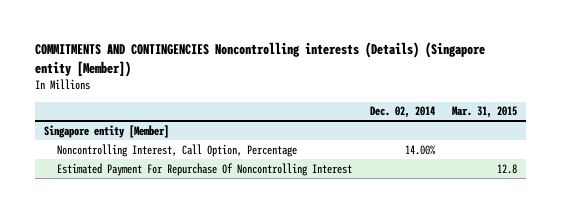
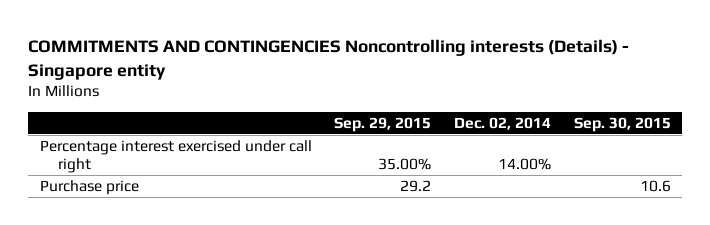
- COMMITMENTS AND CONTINGENCIES Noncontrolling interests (Details) (Singapore entity [Member])
+ COMMITMENTS AND CONTINGENCIES Noncontrolling interests (Details) - Singapore entity
- | Dec. 02, 2014 | Mar. 31, 2015
+ | Sep. 29, 2015 | Dec. 02, 2014 | Sep. 30, 2015
- Singapore entity [Member]
- Noncontrolling Interest, Call Option, Percentage | 14.00% |
- Estimated Payment For Repurchase Of Noncontrolling Interest | | 12.8
+ Percentage interest exercised under call right | 35.00% | 14.00% |
+ Purchase price | 29.2 | | 10.6

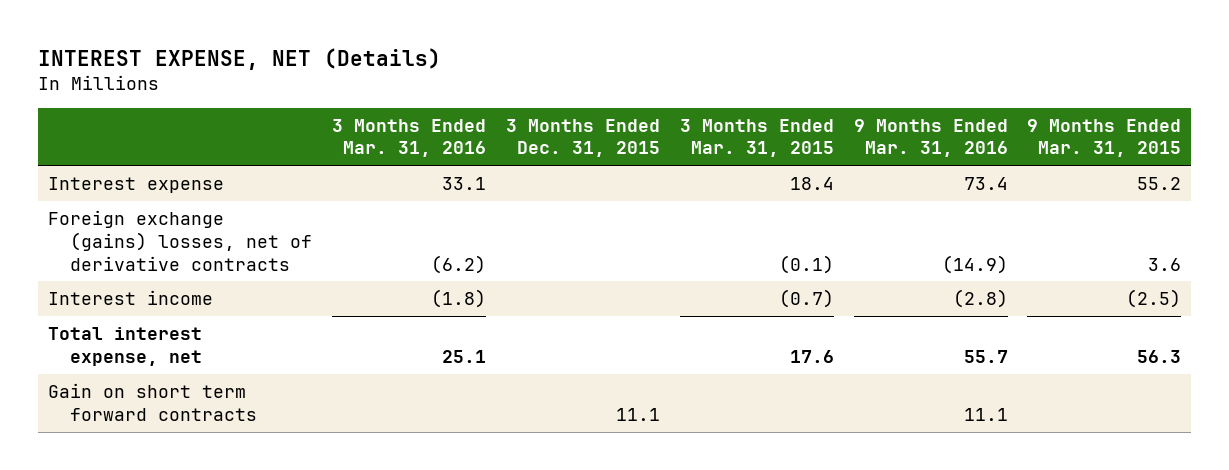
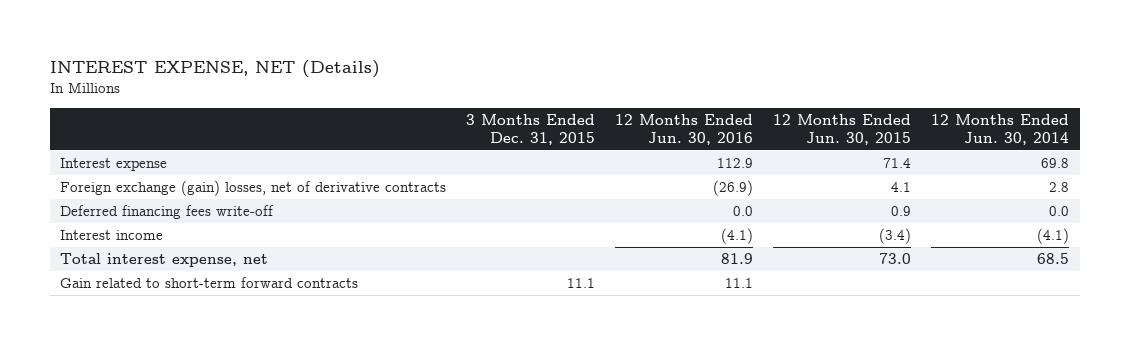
- | 3 Months Ended Mar. 31, 2016 | 3 Months Ended Dec. 31, 2015 | 3 Months Ended Mar. 31, 2015 | 9 Months Ended Mar. 31, 2016 | 9 Months Ended Mar. 31, 2015
+ | 3 Months Ended Dec. 31, 2015 | 12 Months Ended Jun. 30, 2016 | 12 Months Ended Jun. 30, 2015 | 12 Months Ended Jun. 30, 2014
- Foreign exchange (gains) losses, net of derivative contracts | (6.2) | | (0.1) | (14.9) | 3.6
+ Foreign exchange (gain) losses, net of derivative contracts | | (26.9) | 4.1 | 2.8
+ Deferred financing fees write-off | | 0.0 | 0.9 | 0.0
- Gain on short term forward contracts | | 11.1 | | 11.1 |
+ Gain related to short-term forward contracts | 11.1 | 11.1 | |

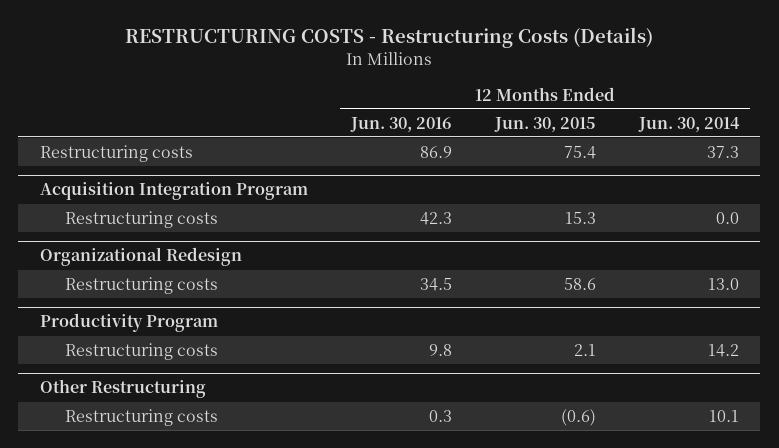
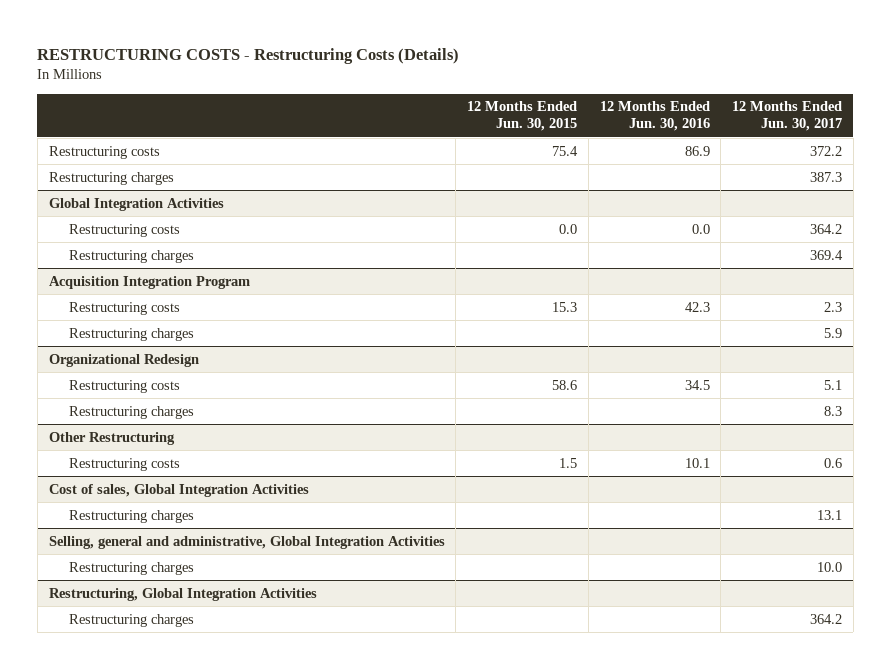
- | 12 Months Ended Jun. 30, 2016 | 12 Months Ended Jun. 30, 2015 | 12 Months Ended Jun. 30, 2014
+ | 12 Months Ended Jun. 30, 2015 | 12 Months Ended Jun. 30, 2016 | 12 Months Ended Jun. 30, 2017
+ Restructuring charges | | | 387.3
+ Global Integration Activities
+ Restructuring costs | 0.0 | 0.0 | 364.2
+ Restructuring charges | | | 369.4
@ Acquisition Integration Program
+ Restructuring charges | | | 5.9
- Productivity Program
- Restructuring costs | 9.8 | 2.1 | 14.2
@ Organizational Redesign
+ Restructuring charges | | | 8.3
@ Other Restructuring
- Restructuring costs | 0.3 | (0.6) | 10.1
+ Restructuring costs | 1.5 | 10.1 | 0.6
+ Cost of sales, Global Integration Activities
+ Restructuring charges | | | 13.1
+ Selling, general and administrative, Global Integration Activities
+ Restructuring charges | | | 10.0
+ Restructuring, Global Integration Activities
+ Restructuring charges | | | 364.2

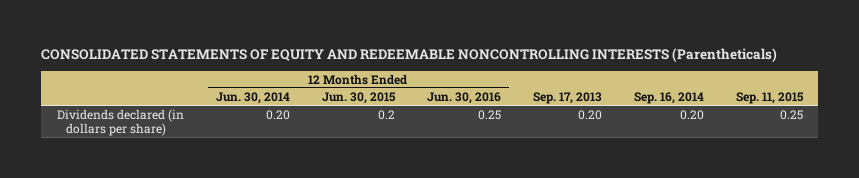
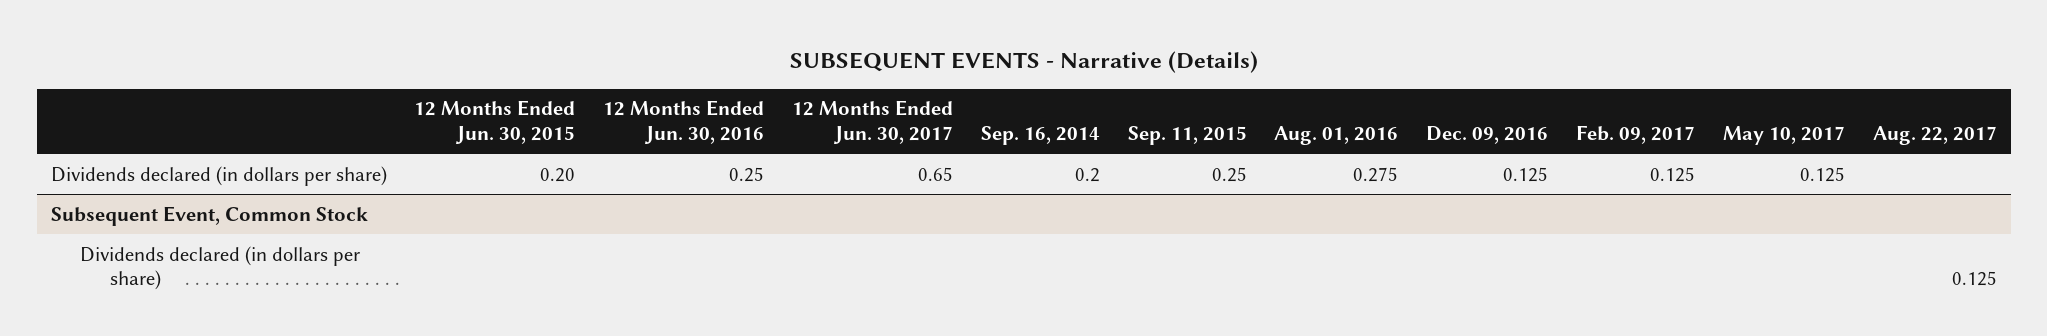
- CONSOLIDATED STATEMENTS OF EQUITY AND REDEEMABLE NONCONTROLLING INTERESTS (Parentheticals)
+ SUBSEQUENT EVENTS - Narrative (Details)
- | 12 Months Ended Jun. 30, 2014 | 12 Months Ended Jun. 30, 2015 | 12 Months Ended Jun. 30, 2016 | Sep. 17, 2013 | Sep. 16, 2014 | Sep. 11, 2015
+ | 12 Months Ended Jun. 30, 2015 | 12 Months Ended Jun. 30, 2016 | 12 Months Ended Jun. 30, 2017 | Sep. 16, 2014 | Sep. 11, 2015 | Aug. 01, 2016 | Dec. 09, 2016 | Feb. 09, 2017 | May 10, 2017 | Aug. 22, 2017
- Dividends declared (in dollars per share) | 0.20 | 0.2 | 0.25 | 0.20 | 0.20 | 0.25
+ Dividends declared (in dollars per share) | 0.20 | 0.25 | 0.65 | 0.2 | 0.25 | 0.275 | 0.125 | 0.125 | 0.125 |
+ Subsequent Event, Common Stock
+ Dividends declared (in dollars per share) | | | | | | | | | | 0.125

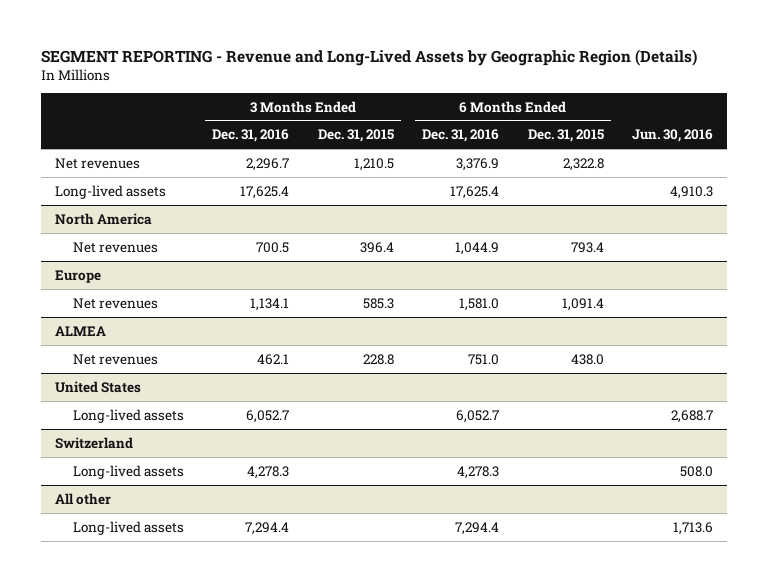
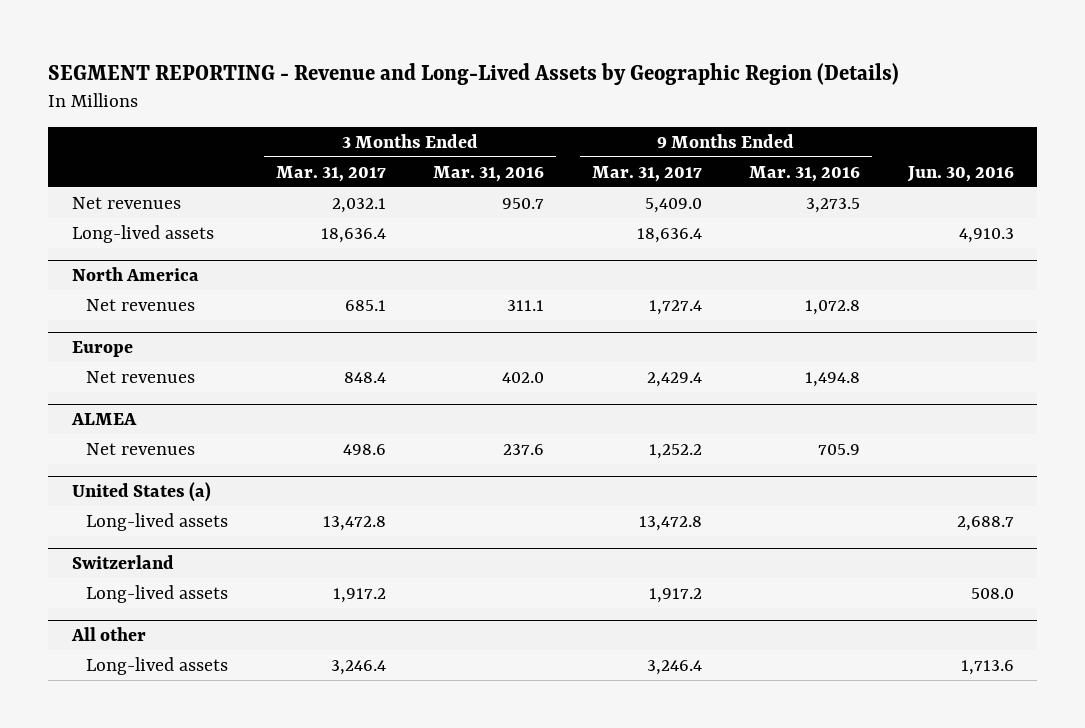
- | 3 Months Ended Dec. 31, 2016 | 3 Months Ended Dec. 31, 2015 | 6 Months Ended Dec. 31, 2016 | 6 Months Ended Dec. 31, 2015 | Jun. 30, 2016
+ | 3 Months Ended Mar. 31, 2017 | 3 Months Ended Mar. 31, 2016 | 9 Months Ended Mar. 31, 2017 | 9 Months Ended Mar. 31, 2016 | Jun. 30, 2016
- United States
+ United States (a)

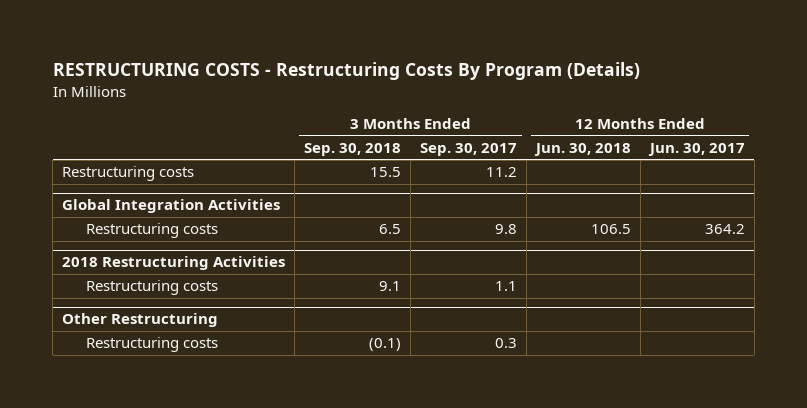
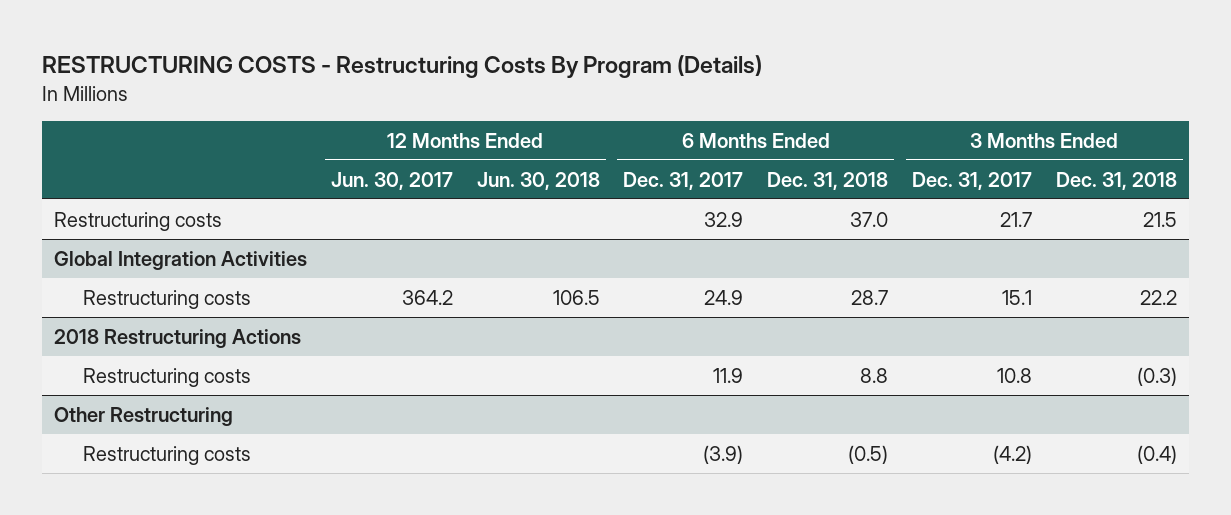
- | 3 Months Ended Sep. 30, 2018 | 3 Months Ended Sep. 30, 2017 | 12 Months Ended Jun. 30, 2018 | 12 Months Ended Jun. 30, 2017
+ | 12 Months Ended Jun. 30, 2017 | 12 Months Ended Jun. 30, 2018 | 6 Months Ended Dec. 31, 2017 | 6 Months Ended Dec. 31, 2018 | 3 Months Ended Dec. 31, 2017 | 3 Months Ended Dec. 31, 2018
- 2018 Restructuring Activities
+ 2018 Restructuring Actions

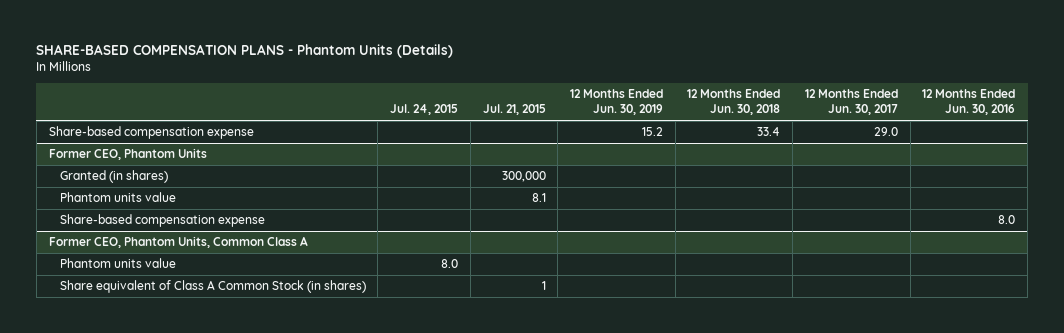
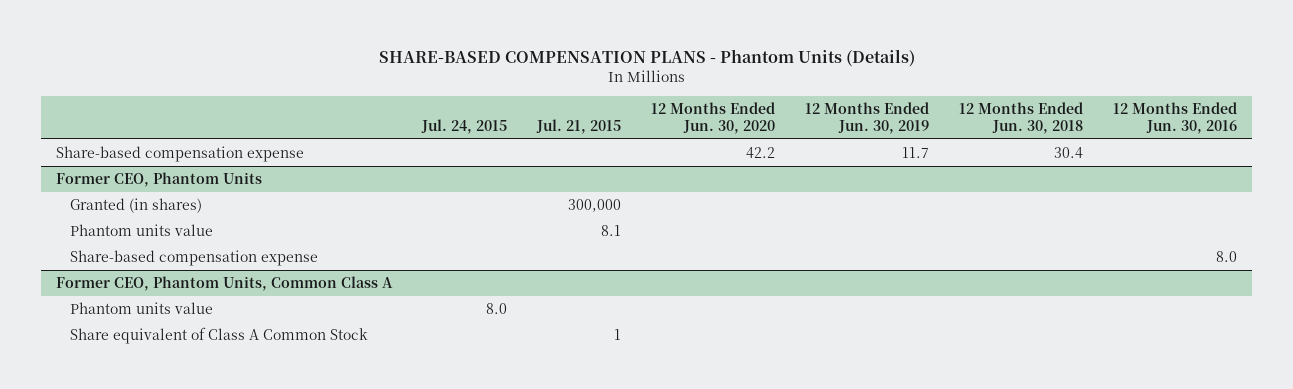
- | Jul. 24, 2015 | Jul. 21, 2015 | 12 Months Ended Jun. 30, 2019 | 12 Months Ended Jun. 30, 2018 | 12 Months Ended Jun. 30, 2017 | 12 Months Ended Jun. 30, 2016
+ | Jul. 24, 2015 | Jul. 21, 2015 | 12 Months Ended Jun. 30, 2020 | 12 Months Ended Jun. 30, 2019 | 12 Months Ended Jun. 30, 2018 | 12 Months Ended Jun. 30, 2016
- Share-based compensation expense | | | 15.2 | 33.4 | 29.0 |
+ Share-based compensation expense | | | 42.2 | 11.7 | 30.4 |
@ Former CEO, Phantom Units, Common Class A
- Share equivalent of Class A Common Stock (in shares) | | 1 | | | |
+ Share equivalent of Class A Common Stock | | 1 | | | |

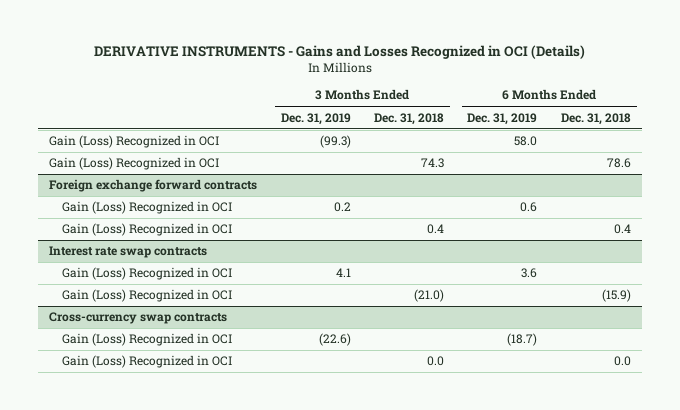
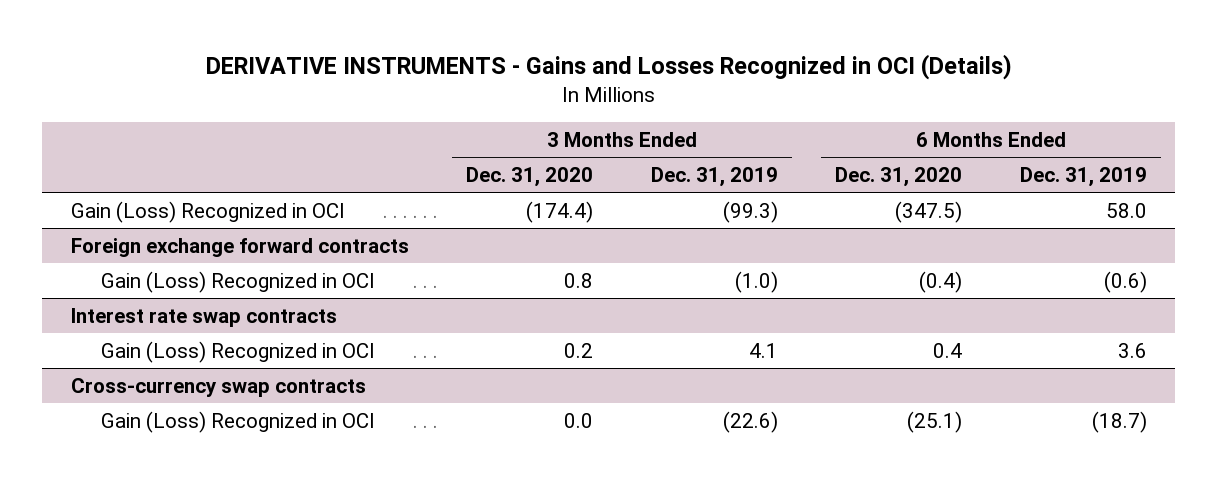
- | 3 Months Ended Dec. 31, 2019 | 3 Months Ended Dec. 31, 2018 | 6 Months Ended Dec. 31, 2019 | 6 Months Ended Dec. 31, 2018
+ | 3 Months Ended Dec. 31, 2020 | 3 Months Ended Dec. 31, 2019 | 6 Months Ended Dec. 31, 2020 | 6 Months Ended Dec. 31, 2019
- Gain (Loss) Recognized in OCI | | 74.3 | | 78.6
@ Foreign exchange forward contracts
- Gain (Loss) Recognized in OCI | 0.2 | | 0.6 |
- Gain (Loss) Recognized in OCI | | 0.4 | | 0.4
+ Gain (Loss) Recognized in OCI | 0.8 | (1.0) | (0.4) | (0.6)
@ Interest rate swap contracts
- Gain (Loss) Recognized in OCI | | (21.0) | | (15.9)
@ Cross-currency swap contracts
- Gain (Loss) Recognized in OCI | | 0.0 | | 0.0

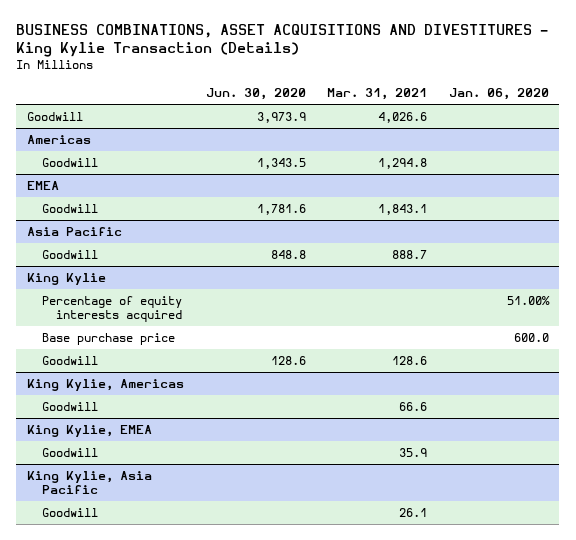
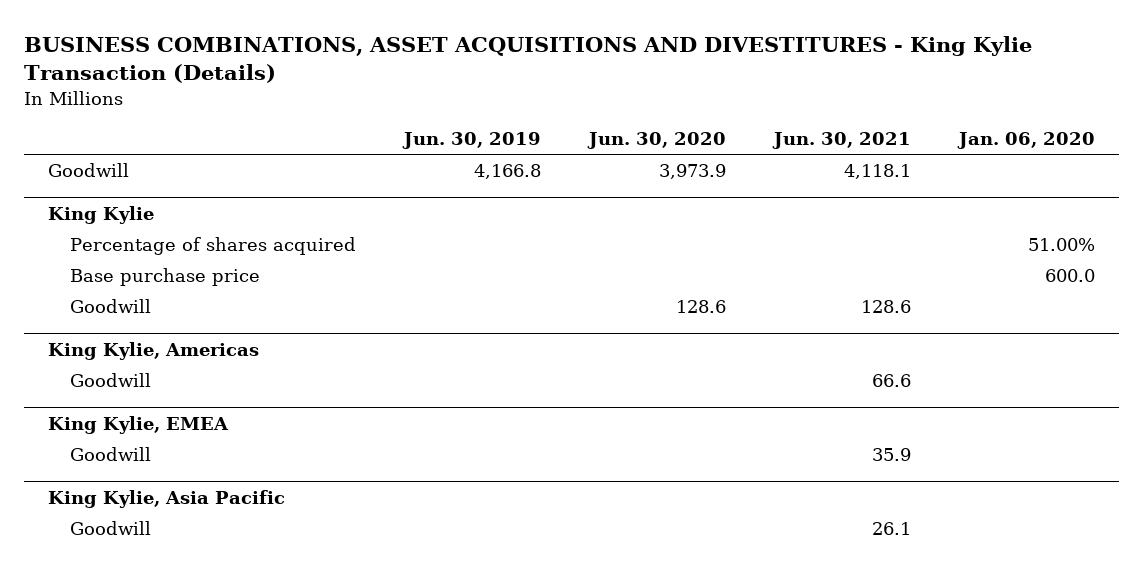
- | Jun. 30, 2020 | Mar. 31, 2021 | Jan. 06, 2020
+ | Jun. 30, 2019 | Jun. 30, 2020 | Jun. 30, 2021 | Jan. 06, 2020
- Americas
- Goodwill | 1,343.5 | 1,294.8 |
- EMEA
- Goodwill | 1,781.6 | 1,843.1 |
- Asia Pacific
- Goodwill | 848.8 | 888.7 |
@ King Kylie
- Percentage of equity interests acquired | | | 51.00%
+ Percentage of shares acquired | | | | 51.00%

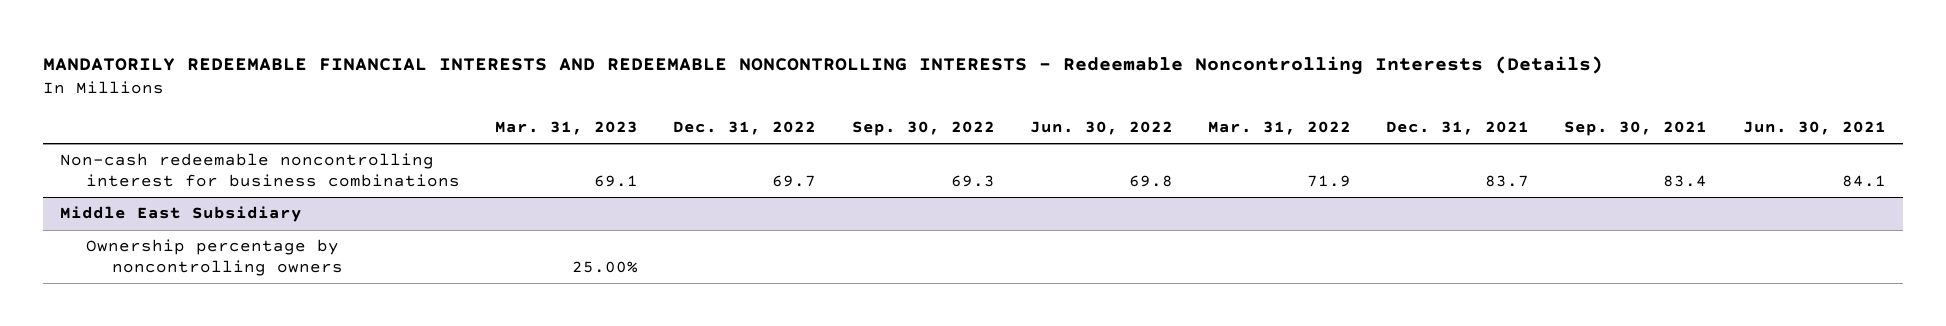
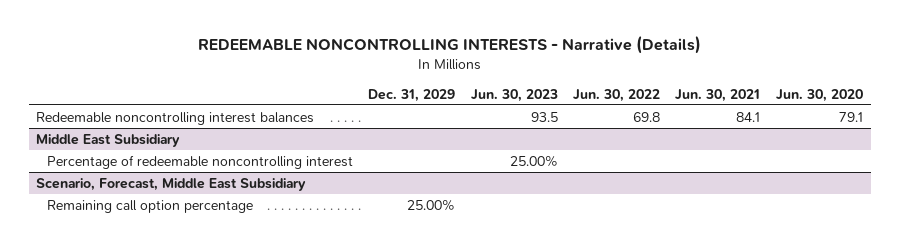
- MANDATORILY REDEEMABLE FINANCIAL INTERESTS AND REDEEMABLE NONCONTROLLING INTERESTS - Redeemable Noncontrolling Interests (Details)
+ REDEEMABLE NONCONTROLLING INTERESTS - Narrative (Details)
- | Mar. 31, 2023 | Dec. 31, 2022 | Sep. 30, 2022 | Jun. 30, 2022 | Mar. 31, 2022 | Dec. 31, 2021 | Sep. 30, 2021 | Jun. 30, 2021
+ | Dec. 31, 2029 | Jun. 30, 2023 | Jun. 30, 2022 | Jun. 30, 2021 | Jun. 30, 2020
- Non-cash redeemable noncontrolling interest for business combinations | 69.1 | 69.7 | 69.3 | 69.8 | 71.9 | 83.7 | 83.4 | 84.1
+ Redeemable noncontrolling interest balances | | 93.5 | 69.8 | 84.1 | 79.1
@ Middle East Subsidiary
- Ownership percentage by noncontrolling owners | 25.00% | | | | | | |
+ Percentage of redeemable noncontrolling interest | | 25.00% | | |
+ Scenario, Forecast, Middle East Subsidiary
+ Remaining call option percentage | 25.00% | | | |

